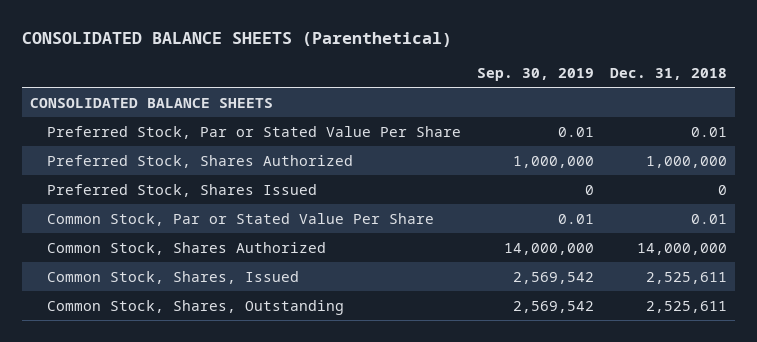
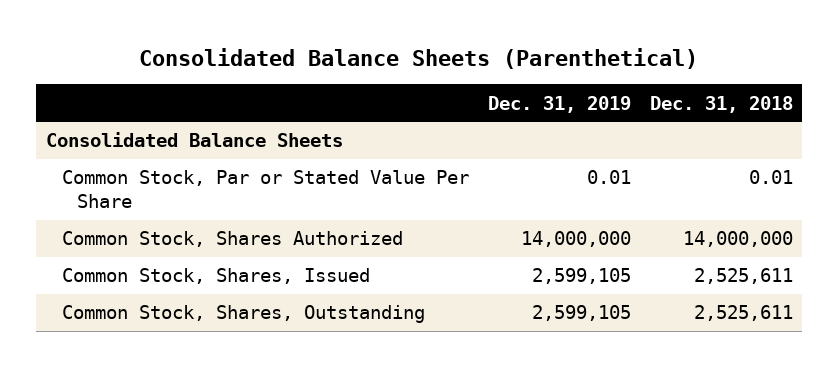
- CONSOLIDATED BALANCE SHEETS (Parenthetical)
+ Consolidated Balance Sheets (Parenthetical)
- | Sep. 30, 2019 | Dec. 31, 2018
+ | Dec. 31, 2019 | Dec. 31, 2018
- CONSOLIDATED BALANCE SHEETS
- Preferred Stock, Par or Stated Value Per Share | 0.01 | 0.01
- Preferred Stock, Shares Authorized | 1,000,000 | 1,000,000
- Preferred Stock, Shares Issued | 0 | 0
+ Consolidated Balance Sheets

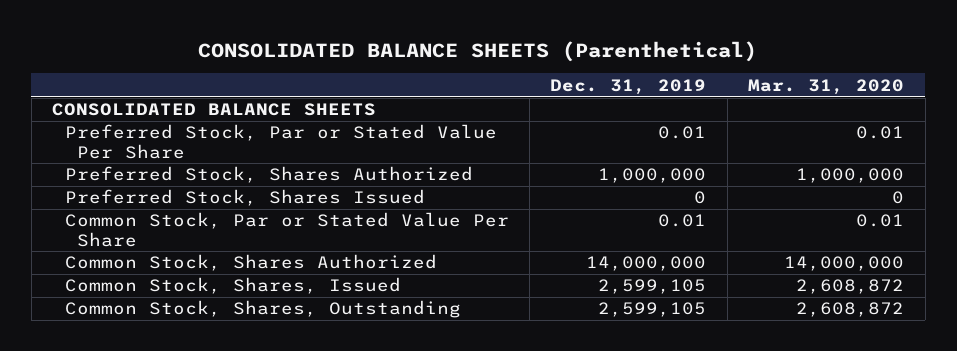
- Consolidated Balance Sheets (Parenthetical)
+ CONSOLIDATED BALANCE SHEETS (Parenthetical)
- | Dec. 31, 2019 | Dec. 31, 2018
+ | Dec. 31, 2019 | Mar. 31, 2020
- Consolidated Balance Sheets
+ CONSOLIDATED BALANCE SHEETS
+ Preferred Stock, Par or Stated Value Per Share | 0.01 | 0.01
+ Preferred Stock, Shares Authorized | 1,000,000 | 1,000,000
+ Preferred Stock, Shares Issued | 0 | 0

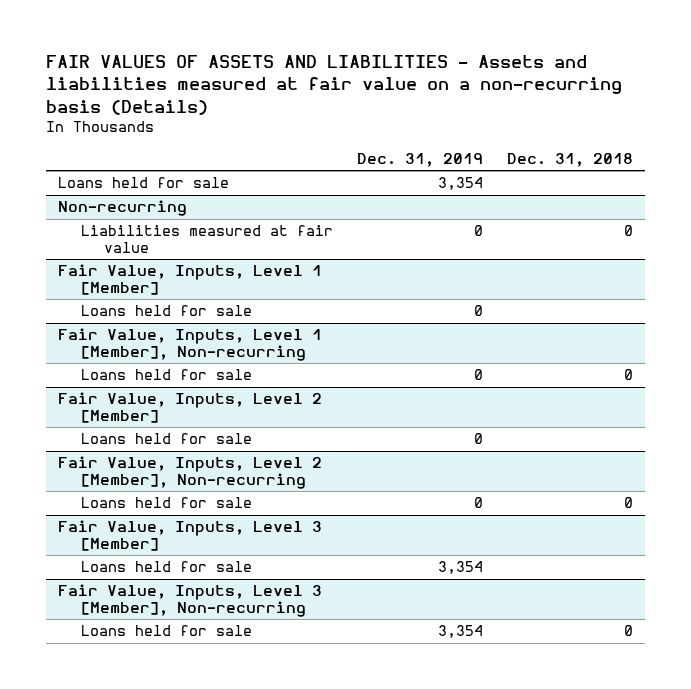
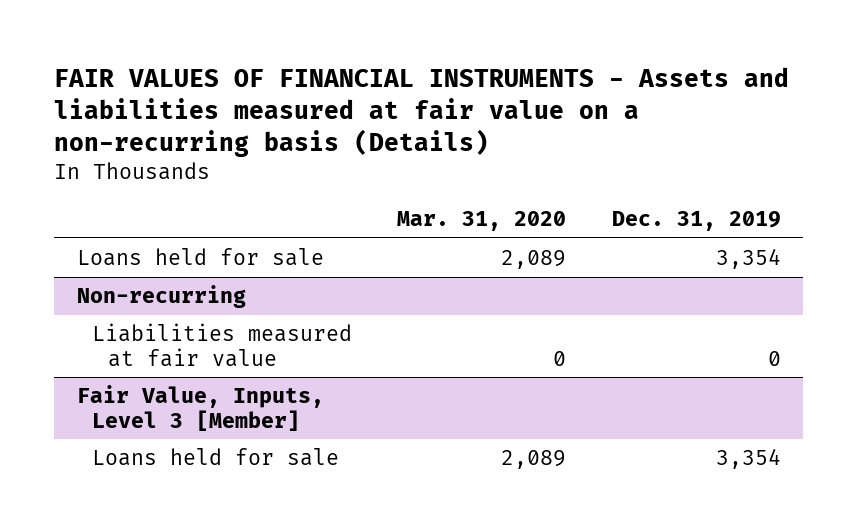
- FAIR VALUES OF ASSETS AND LIABILITIES - Assets and liabilities measured at fair value on a non-recurring basis (Details)
+ FAIR VALUES OF FINANCIAL INSTRUMENTS - Assets and liabilities measured at fair value on a non-recurring basis (Details)
- | Dec. 31, 2019 | Dec. 31, 2018
+ | Mar. 31, 2020 | Dec. 31, 2019
- Fair Value, Inputs, Level 1 [Member]
- Loans held for sale | 0 |
- Fair Value, Inputs, Level 1 [Member], Non-recurring
- Loans held for sale | 0 | 0
- Fair Value, Inputs, Level 2 [Member]
- Loans held for sale | 0 |
- Fair Value, Inputs, Level 2 [Member], Non-recurring
- Loans held for sale | 0 | 0
- Fair Value, Inputs, Level 3 [Member], Non-recurring
- Loans held for sale | 3,354 | 0

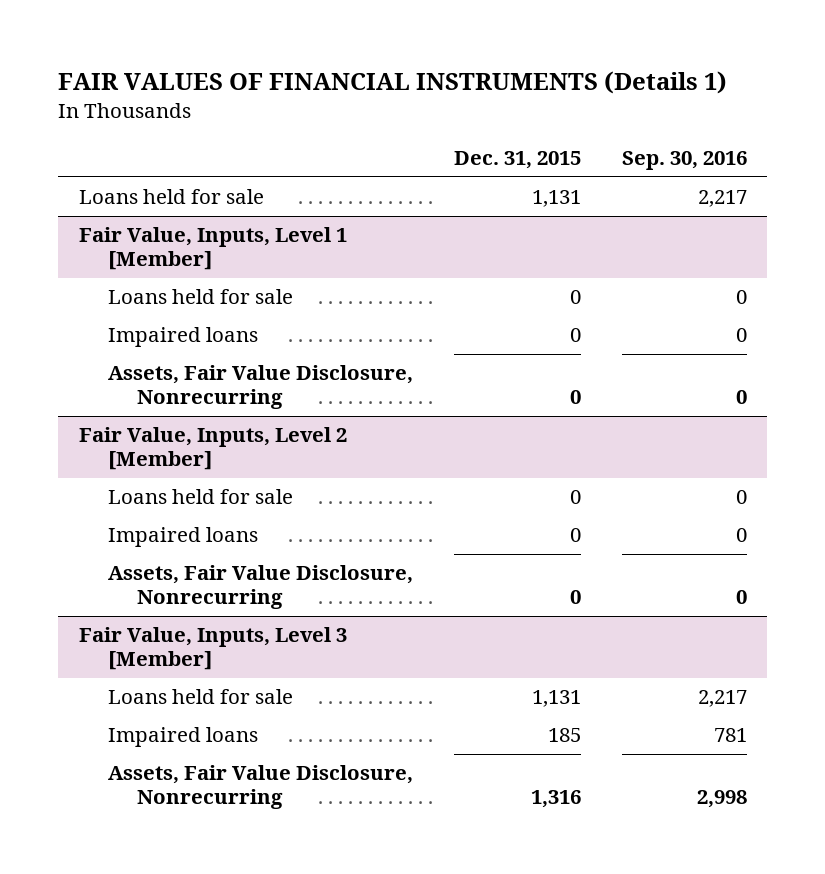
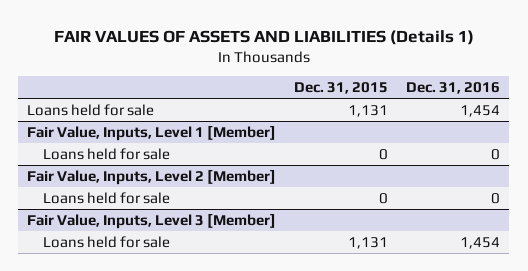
- FAIR VALUES OF FINANCIAL INSTRUMENTS (Details 1)
+ FAIR VALUES OF ASSETS AND LIABILITIES (Details 1)
- | Dec. 31, 2015 | Sep. 30, 2016
+ | Dec. 31, 2015 | Dec. 31, 2016
@ Fair Value, Inputs, Level 1 [Member]
- Impaired loans | 0 | 0
- Assets, Fair Value Disclosure, Nonrecurring | 0 | 0
@ Fair Value, Inputs, Level 2 [Member]
- Impaired loans | 0 | 0
- Assets, Fair Value Disclosure, Nonrecurring | 0 | 0
@ Fair Value, Inputs, Level 3 [Member]
- Impaired loans | 185 | 781
- Assets, Fair Value Disclosure, Nonrecurring | 1,316 | 2,998

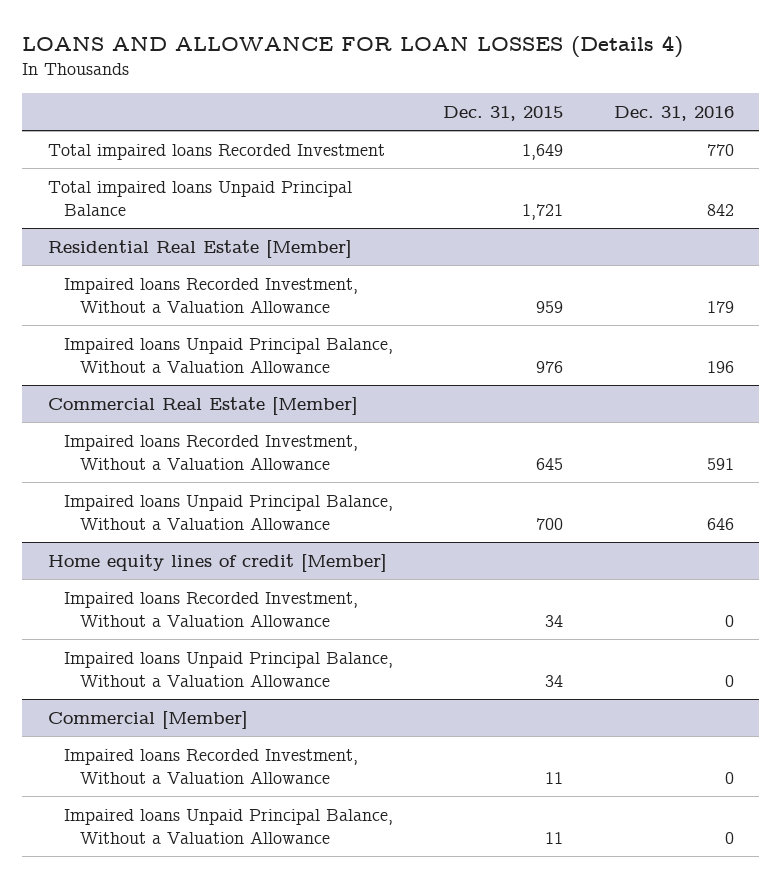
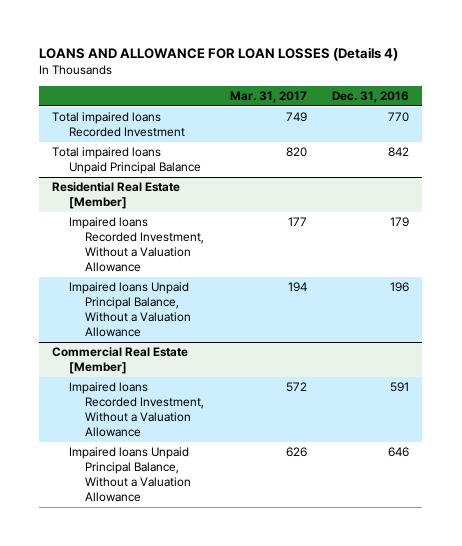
- | Dec. 31, 2015 | Dec. 31, 2016
+ | Mar. 31, 2017 | Dec. 31, 2016
- Home equity lines of credit [Member]
- Impaired loans Recorded Investment, Without a Valuation Allowance | 34 | 0
- Impaired loans Unpaid Principal Balance, Without a Valuation Allowance | 34 | 0
- Commercial [Member]
- Impaired loans Recorded Investment, Without a Valuation Allowance | 11 | 0
- Impaired loans Unpaid Principal Balance, Without a Valuation Allowance | 11 | 0

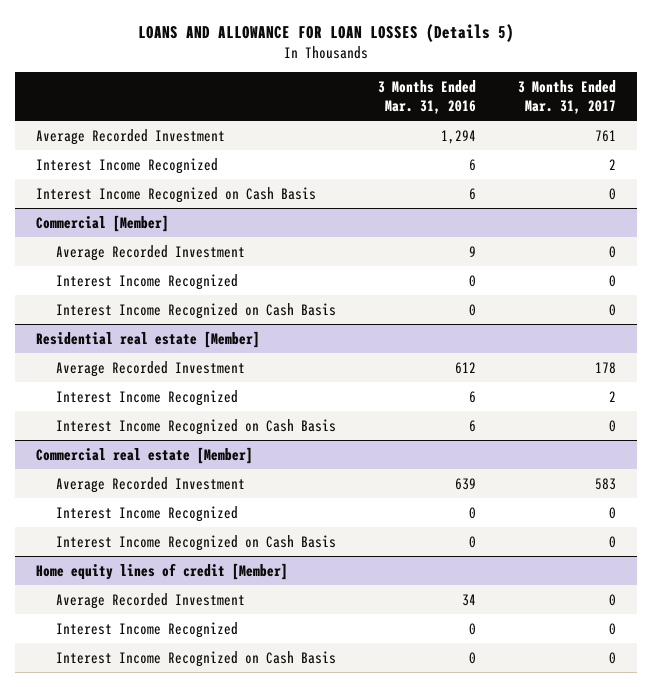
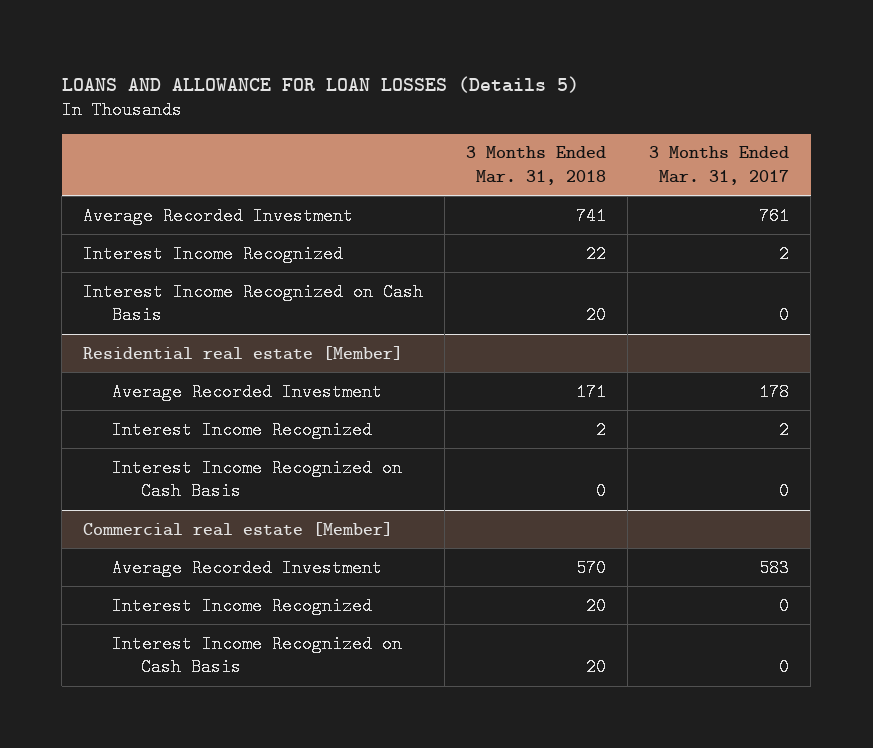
- | 3 Months Ended Mar. 31, 2016 | 3 Months Ended Mar. 31, 2017
+ | 3 Months Ended Mar. 31, 2018 | 3 Months Ended Mar. 31, 2017
- Commercial [Member]
- Average Recorded Investment | 9 | 0
- Interest Income Recognized | 0 | 0
- Interest Income Recognized on Cash Basis | 0 | 0
- Home equity lines of credit [Member]
- Average Recorded Investment | 34 | 0
- Interest Income Recognized | 0 | 0
- Interest Income Recognized on Cash Basis | 0 | 0

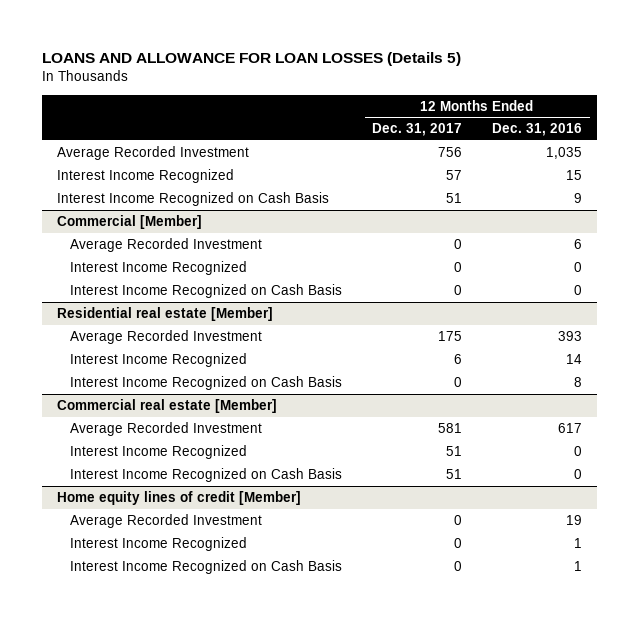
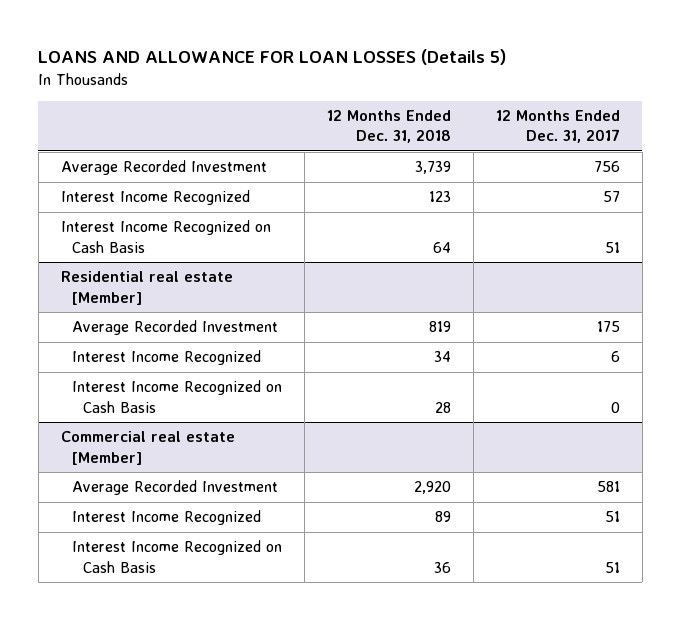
- | 12 Months Ended Dec. 31, 2017 | 12 Months Ended Dec. 31, 2016
+ | 12 Months Ended Dec. 31, 2018 | 12 Months Ended Dec. 31, 2017
- Commercial [Member]
- Average Recorded Investment | 0 | 6
- Interest Income Recognized | 0 | 0
- Interest Income Recognized on Cash Basis | 0 | 0
- Home equity lines of credit [Member]
- Average Recorded Investment | 0 | 19
- Interest Income Recognized | 0 | 1
- Interest Income Recognized on Cash Basis | 0 | 1

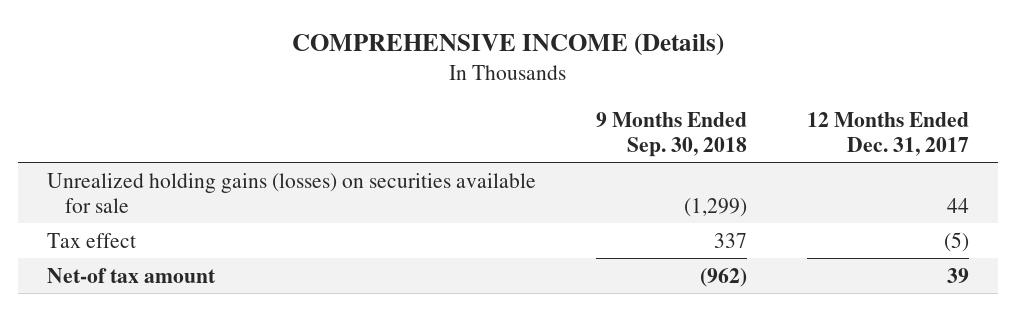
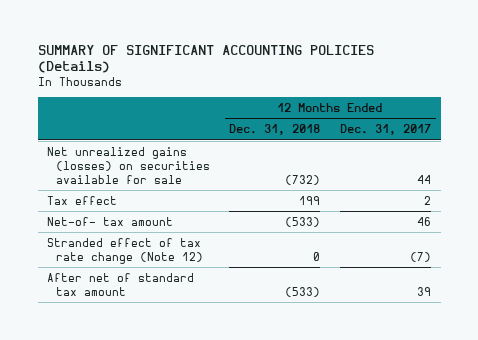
- COMPREHENSIVE INCOME (Details)
+ SUMMARY OF SIGNIFICANT ACCOUNTING POLICIES (Details)
- | 9 Months Ended Sep. 30, 2018 | 12 Months Ended Dec. 31, 2017
+ | 12 Months Ended Dec. 31, 2018 | 12 Months Ended Dec. 31, 2017
- Unrealized holding gains (losses) on securities available for sale | (1,299) | 44
- Tax effect | 337 | (5)
- Net-of tax amount | (962) | 39
+ Net unrealized gains (losses) on securities available for sale | (732) | 44
+ Tax effect | 199 | 2
+ Net-of- tax amount | (533) | 46
+ Stranded effect of tax rate change (Note 12) | 0 | (7)
+ After net of standard tax amount | (533) | 39

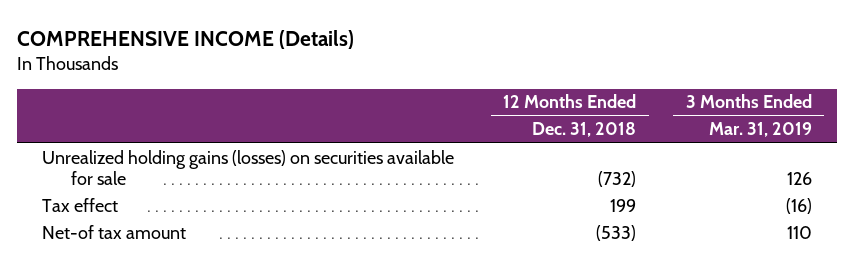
- SUMMARY OF SIGNIFICANT ACCOUNTING POLICIES (Details)
+ COMPREHENSIVE INCOME (Details)
- | 12 Months Ended Dec. 31, 2018 | 12 Months Ended Dec. 31, 2017
+ | 12 Months Ended Dec. 31, 2018 | 3 Months Ended Mar. 31, 2019
- Net unrealized gains (losses) on securities available for sale | (732) | 44
+ Unrealized holding gains (losses) on securities available for sale | (732) | 126
- Net-of- tax amount | (533) | 46
- Stranded effect of tax rate change (Note 12) | 0 | (7)
- After net of standard tax amount | (533) | 39
+ Net-of tax amount | (533) | 110

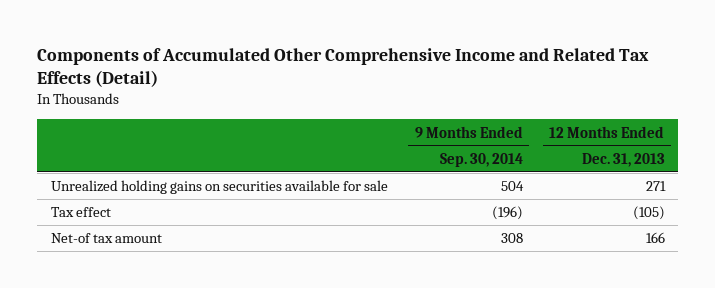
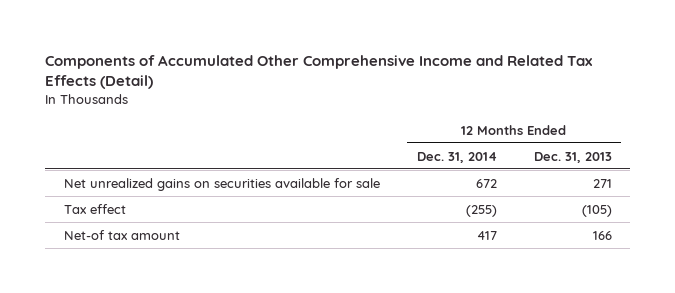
- | 9 Months Ended Sep. 30, 2014 | 12 Months Ended Dec. 31, 2013
+ | 12 Months Ended Dec. 31, 2014 | 12 Months Ended Dec. 31, 2013
- Unrealized holding gains on securities available for sale | 504 | 271
+ Net unrealized gains on securities available for sale | 672 | 271

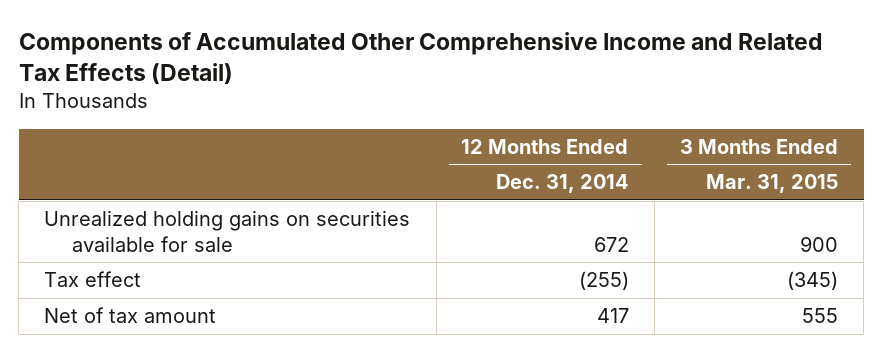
- | 12 Months Ended Dec. 31, 2014 | 12 Months Ended Dec. 31, 2013
+ | 12 Months Ended Dec. 31, 2014 | 3 Months Ended Mar. 31, 2015
- Net unrealized gains on securities available for sale | 672 | 271
+ Unrealized holding gains on securities available for sale | 672 | 900
- Net-of tax amount | 417 | 166
+ Net of tax amount | 417 | 555

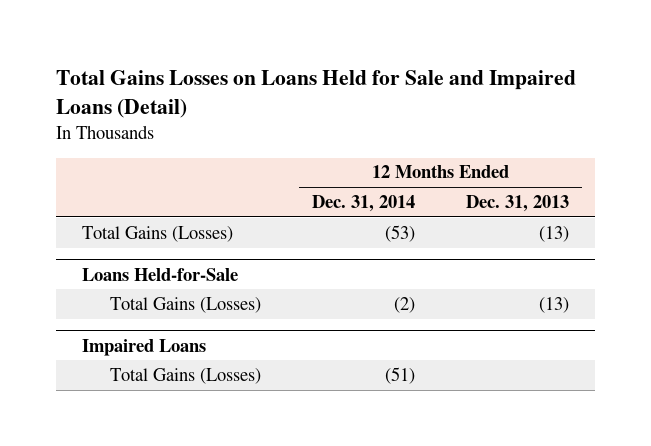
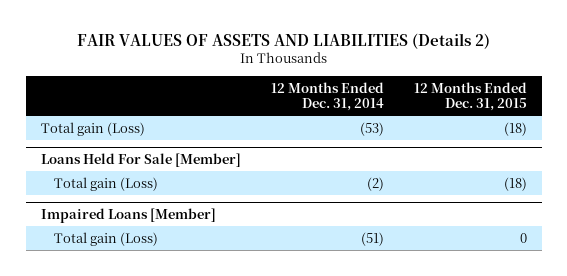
- Total Gains Losses on Loans Held for Sale and Impaired Loans (Detail)
+ FAIR VALUES OF ASSETS AND LIABILITIES (Details 2)
- | 12 Months Ended Dec. 31, 2014 | 12 Months Ended Dec. 31, 2013
+ | 12 Months Ended Dec. 31, 2014 | 12 Months Ended Dec. 31, 2015
- Total Gains (Losses) | (53) | (13)
- Loans Held-for-Sale
- Total Gains (Losses) | (2) | (13)
- Impaired Loans
- Total Gains (Losses) | (51) |
+ Total gain (Loss) | (53) | (18)
+ Loans Held For Sale [Member]
+ Total gain (Loss) | (2) | (18)
+ Impaired Loans [Member]
+ Total gain (Loss) | (51) | 0

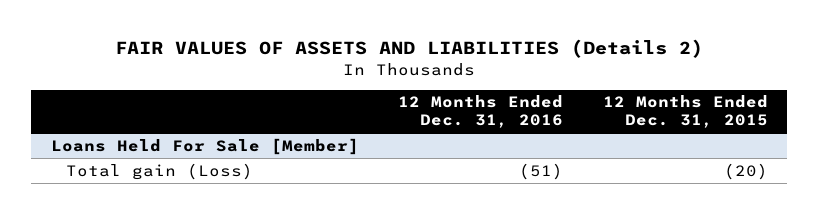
- | 12 Months Ended Dec. 31, 2014 | 12 Months Ended Dec. 31, 2015
+ | 12 Months Ended Dec. 31, 2016 | 12 Months Ended Dec. 31, 2015
- Total gain (Loss) | (53) | (18)
@ Loans Held For Sale [Member]
- Total gain (Loss) | (2) | (18)
- Impaired Loans [Member]
- Total gain (Loss) | (51) | 0
@ Loans Held For Sale [Member]
+ Total gain (Loss) | (51) | (20)

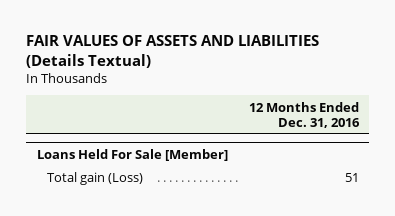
- FAIR VALUES OF ASSETS AND LIABILITIES (Details 2)
+ FAIR VALUES OF ASSETS AND LIABILITIES (Details Textual)
- | 12 Months Ended Dec. 31, 2016 | 12 Months Ended Dec. 31, 2015
+ | 12 Months Ended Dec. 31, 2016
@ Loans Held For Sale [Member]
- Total gain (Loss) | (51) | (20)
+ Total gain (Loss) | 51

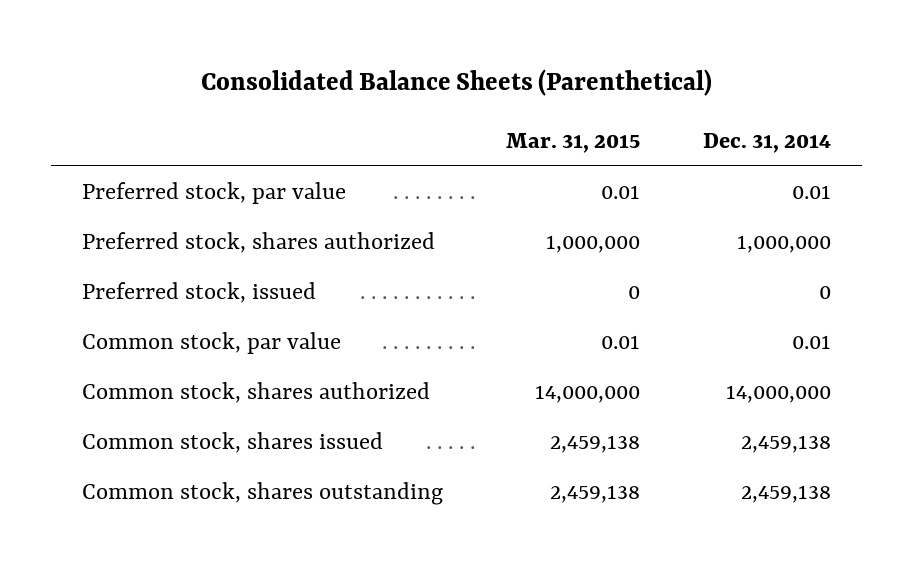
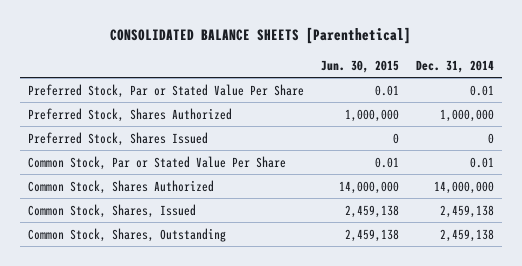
- Consolidated Balance Sheets (Parenthetical)
+ CONSOLIDATED BALANCE SHEETS [Parenthetical]
- | Mar. 31, 2015 | Dec. 31, 2014
+ | Jun. 30, 2015 | Dec. 31, 2014
- Preferred stock, par value | 0.01 | 0.01
- Preferred stock, shares authorized | 1,000,000 | 1,000,000
- Preferred stock, issued | 0 | 0
- Common stock, par value | 0.01 | 0.01
- Common stock, shares authorized | 14,000,000 | 14,000,000
- Common stock, shares issued | 2,459,138 | 2,459,138
- Common stock, shares outstanding | 2,459,138 | 2,459,138
+ Preferred Stock, Par or Stated Value Per Share | 0.01 | 0.01
+ Preferred Stock, Shares Authorized | 1,000,000 | 1,000,000
+ Preferred Stock, Shares Issued | 0 | 0
+ Common Stock, Par or Stated Value Per Share | 0.01 | 0.01
+ Common Stock, Shares Authorized | 14,000,000 | 14,000,000
+ Common Stock, Shares, Issued | 2,459,138 | 2,459,138
+ Common Stock, Shares, Outstanding | 2,459,138 | 2,459,138

